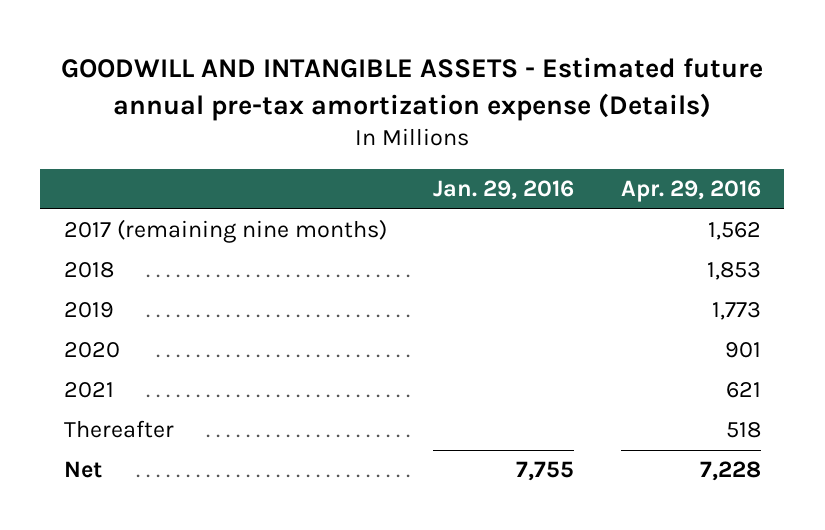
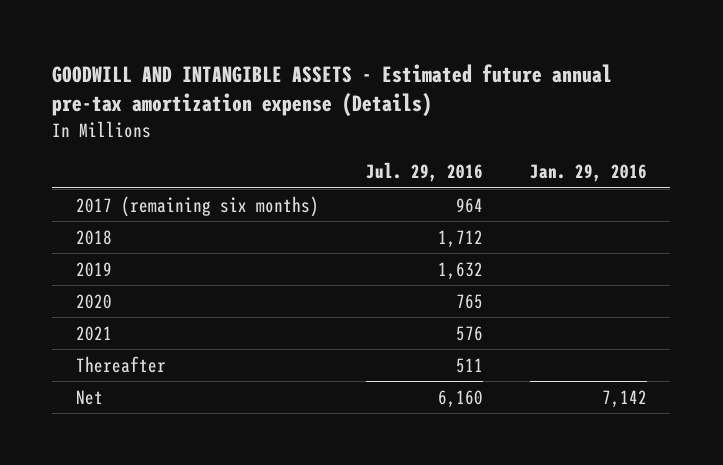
- | Jan. 29, 2016 | Apr. 29, 2016
+ | Jul. 29, 2016 | Jan. 29, 2016
- 2017 (remaining nine months) | | 1,562
+ 2017 (remaining six months) | 964 |
- Net | 7,755 | 7,228
+ Net | 6,160 | 7,142

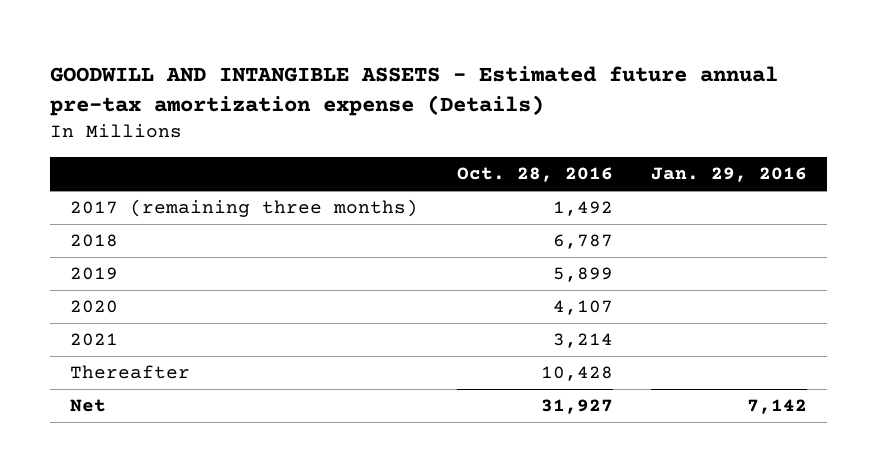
- | Jul. 29, 2016 | Jan. 29, 2016
+ | Oct. 28, 2016 | Jan. 29, 2016
- 2017 (remaining six months) | 964 |
+ 2017 (remaining three months) | 1,492 |

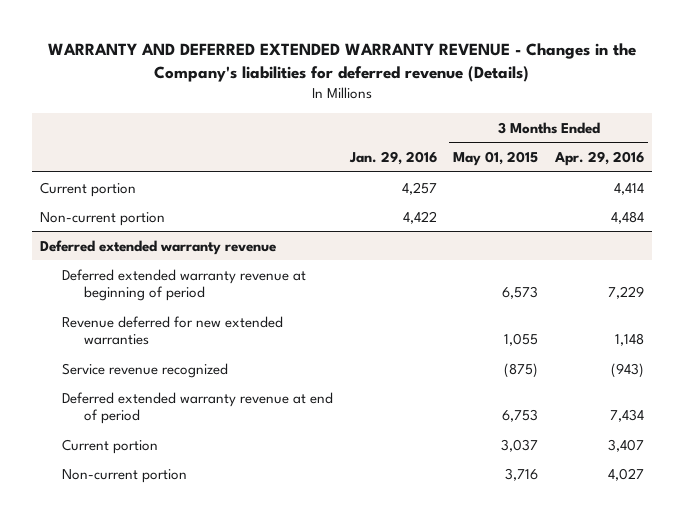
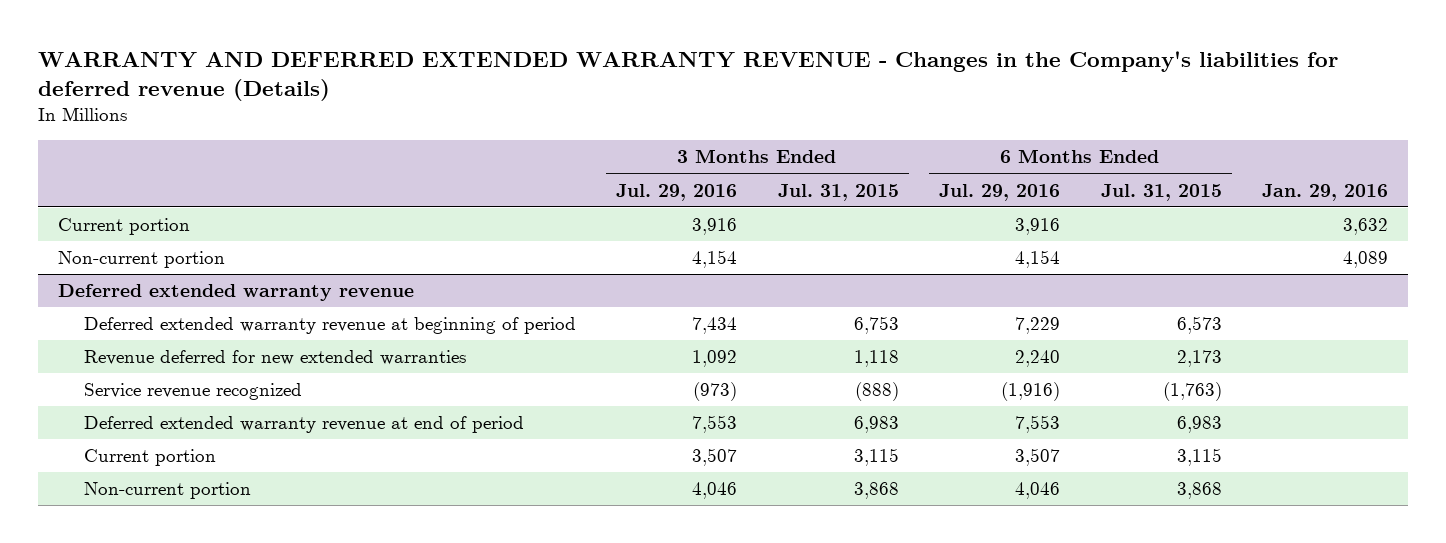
- | Jan. 29, 2016 | 3 Months Ended May 01, 2015 | 3 Months Ended Apr. 29, 2016
+ | 3 Months Ended Jul. 29, 2016 | 3 Months Ended Jul. 31, 2015 | 6 Months Ended Jul. 29, 2016 | 6 Months Ended Jul. 31, 2015 | Jan. 29, 2016
- Current portion | 4,257 | | 4,414
- Non-current portion | 4,422 | | 4,484
+ Current portion | 3,916 | | 3,916 | | 3,632
+ Non-current portion | 4,154 | | 4,154 | | 4,089

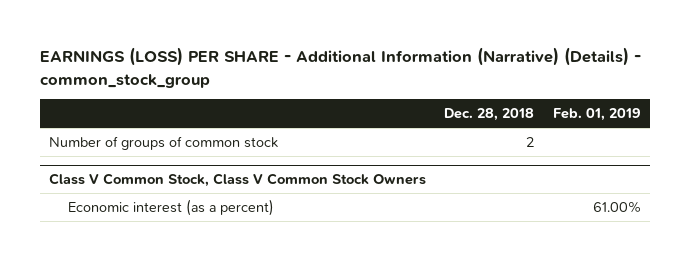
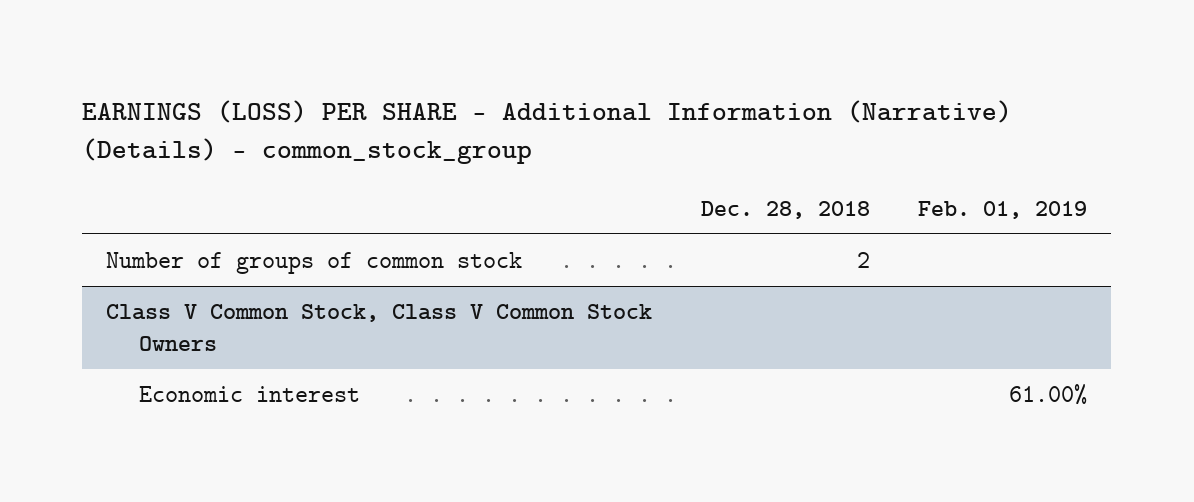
@ Class V Common Stock, Class V Common Stock Owners
- Economic interest (as a percent) | | 61.00%
+ Economic interest | | 61.00%

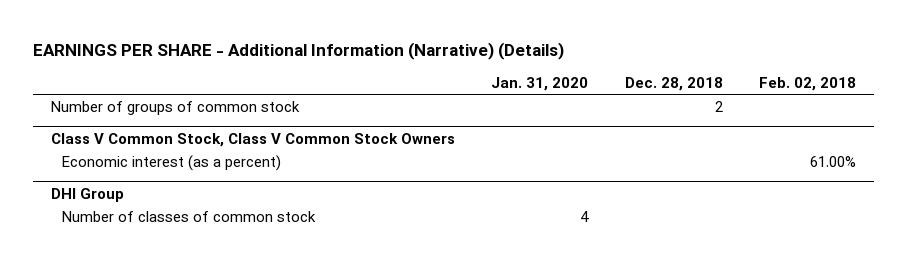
- EARNINGS (LOSS) PER SHARE - Additional Information (Narrative) (Details) - common_stock_group
+ EARNINGS PER SHARE - Additional Information (Narrative) (Details)
- | Dec. 28, 2018 | Feb. 01, 2019
+ | Jan. 31, 2020 | Dec. 28, 2018 | Feb. 02, 2018
@ Class V Common Stock, Class V Common Stock Owners
- Economic interest | | 61.00%
+ Economic interest (as a percent) | | | 61.00%
+ DHI Group
+ Number of classes of common stock | 4 | |

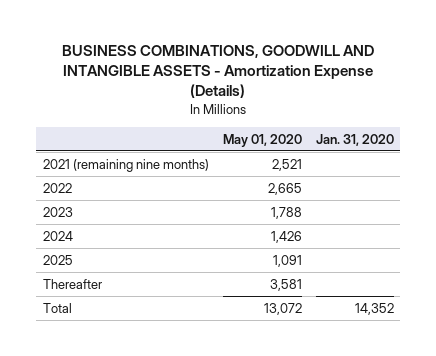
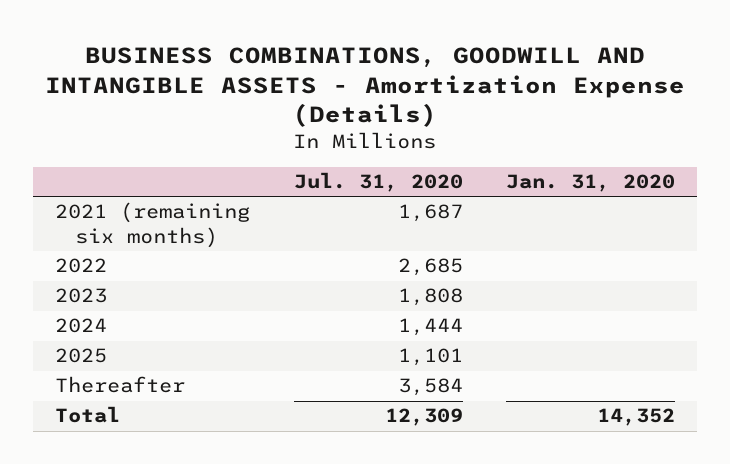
- | May 01, 2020 | Jan. 31, 2020
+ | Jul. 31, 2020 | Jan. 31, 2020
- 2021 (remaining nine months) | 2,521 |
+ 2021 (remaining six months) | 1,687 |

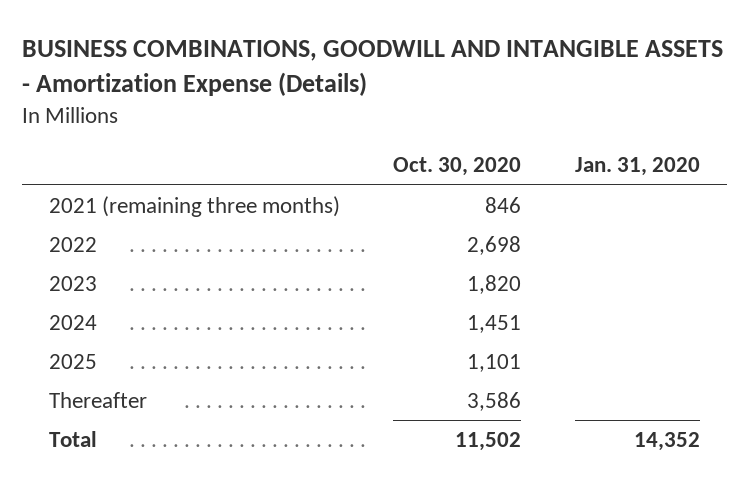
- | Jul. 31, 2020 | Jan. 31, 2020
+ | Oct. 30, 2020 | Jan. 31, 2020
- 2021 (remaining six months) | 1,687 |
+ 2021 (remaining three months) | 846 |

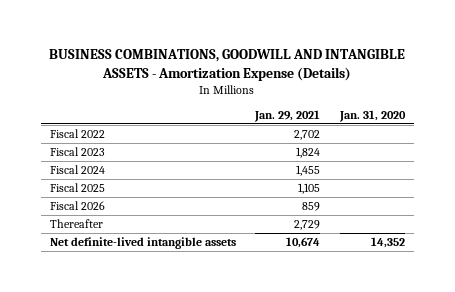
- | Oct. 30, 2020 | Jan. 31, 2020
+ | Jan. 29, 2021 | Jan. 31, 2020
- 2021 (remaining three months) | 846 |
- 2022 | 2,698 |
- 2023 | 1,820 |
- 2024 | 1,451 |
- 2025 | 1,101 |
+ Fiscal 2022 | 2,702 |
+ Fiscal 2023 | 1,824 |
+ Fiscal 2024 | 1,455 |
+ Fiscal 2025 | 1,105 |
+ Fiscal 2026 | 859 |
- Total | 11,502 | 14,352
+ Net definite-lived intangible assets | 10,674 | 14,352

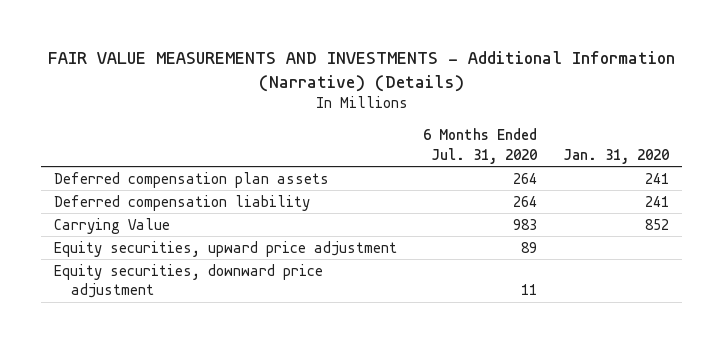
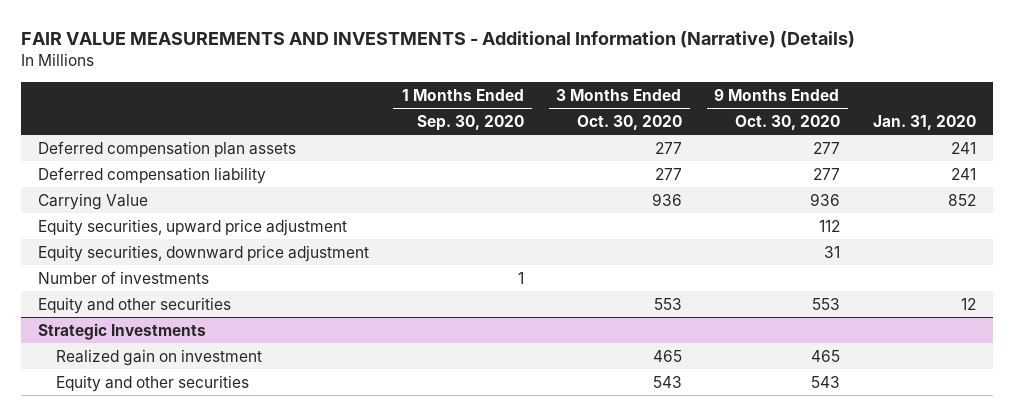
- | 6 Months Ended Jul. 31, 2020 | Jan. 31, 2020
+ | 1 Months Ended Sep. 30, 2020 | 3 Months Ended Oct. 30, 2020 | 9 Months Ended Oct. 30, 2020 | Jan. 31, 2020
+ Number of investments | 1 | | |
+ Equity and other securities | | 553 | 553 | 12
+ Strategic Investments
+ Realized gain on investment | | 465 | 465 |
+ Equity and other securities | | 543 | 543 |

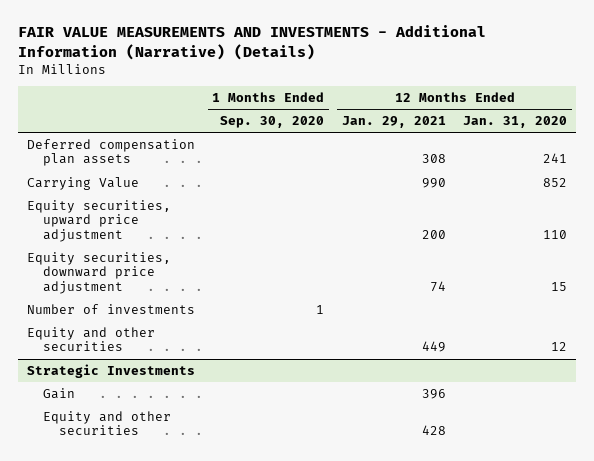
- | 1 Months Ended Sep. 30, 2020 | 3 Months Ended Oct. 30, 2020 | 9 Months Ended Oct. 30, 2020 | Jan. 31, 2020
+ | 1 Months Ended Sep. 30, 2020 | 12 Months Ended Jan. 29, 2021 | 12 Months Ended Jan. 31, 2020
- Deferred compensation liability | | 277 | 277 | 241
@ Strategic Investments
- Realized gain on investment | | 465 | 465 |
+ Gain | | 396 |

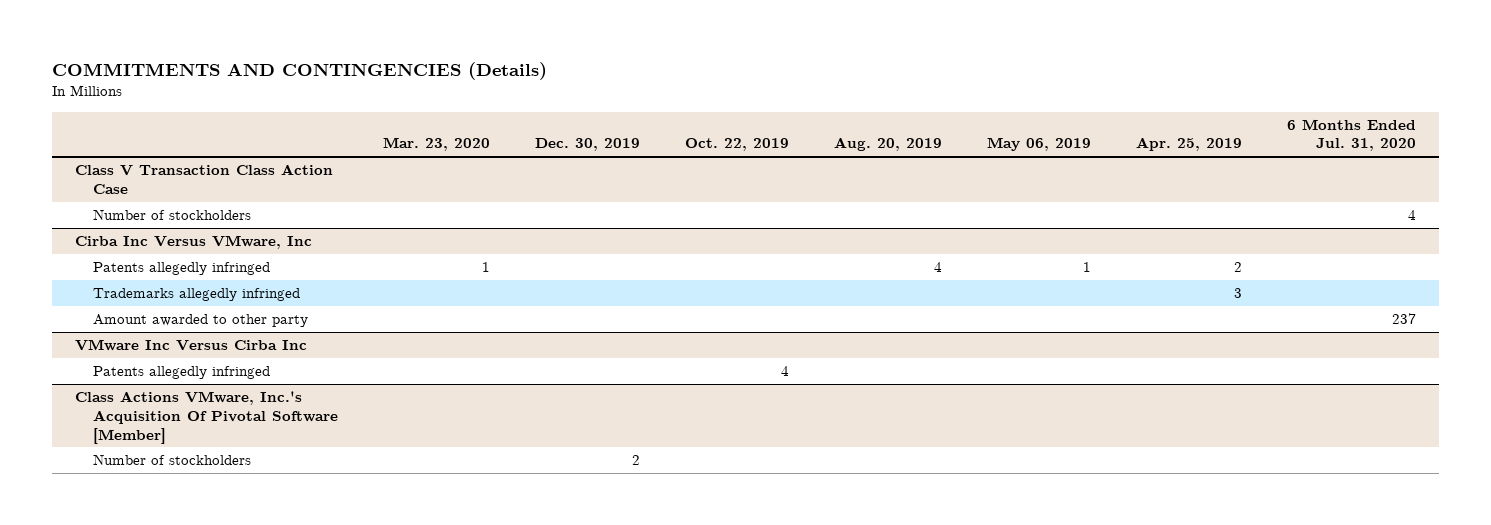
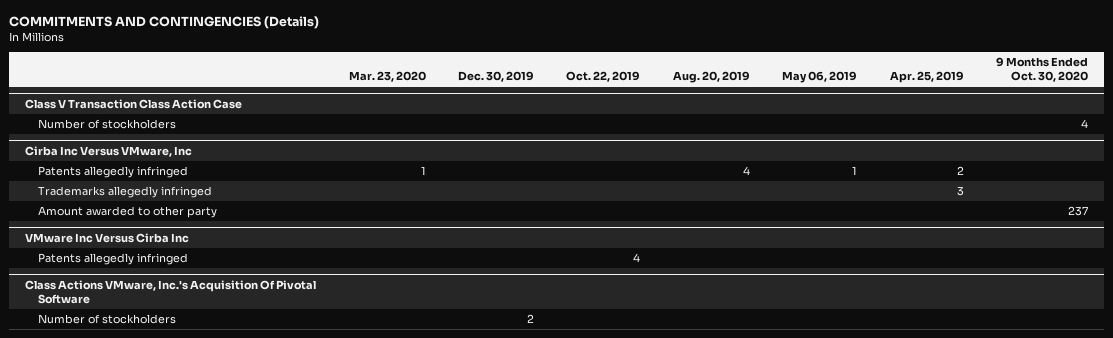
- | Mar. 23, 2020 | Dec. 30, 2019 | Oct. 22, 2019 | Aug. 20, 2019 | May 06, 2019 | Apr. 25, 2019 | 6 Months Ended Jul. 31, 2020
+ | Mar. 23, 2020 | Dec. 30, 2019 | Oct. 22, 2019 | Aug. 20, 2019 | May 06, 2019 | Apr. 25, 2019 | 9 Months Ended Oct. 30, 2020
- Class Actions VMware, Inc.'s Acquisition Of Pivotal Software [Member]
+ Class Actions VMware, Inc.'s Acquisition Of Pivotal Software

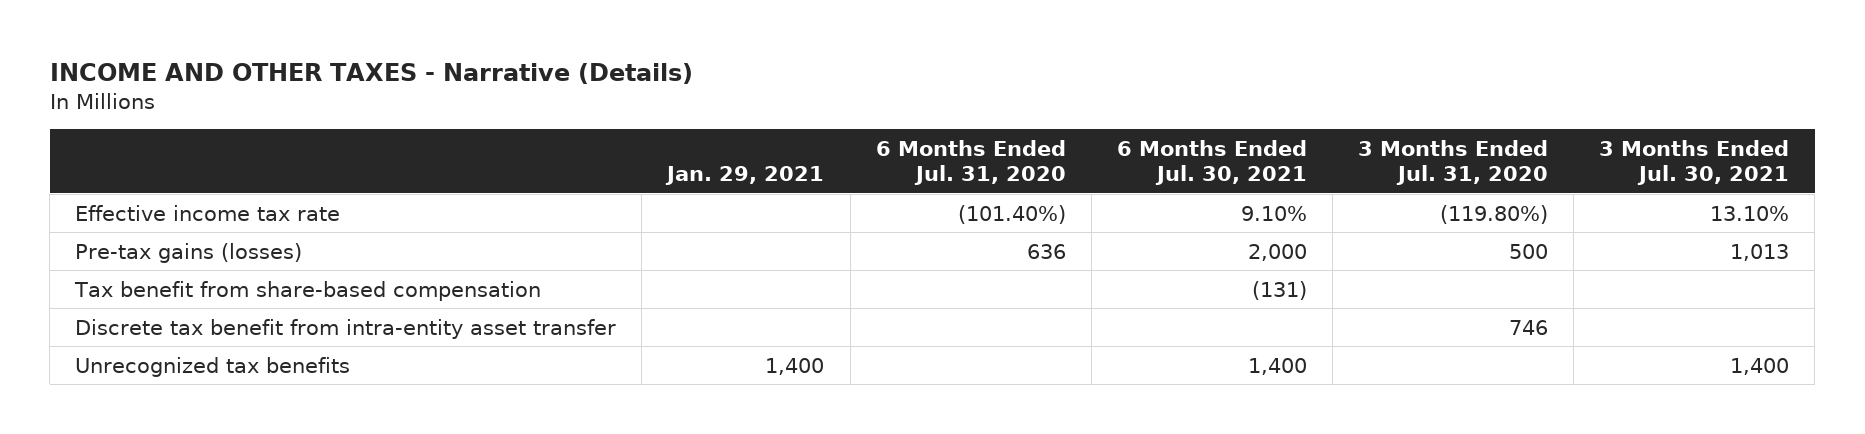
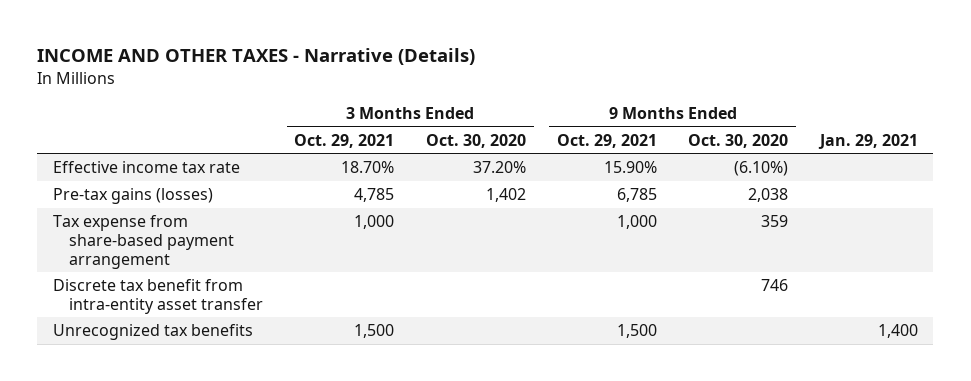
- | Jan. 29, 2021 | 6 Months Ended Jul. 31, 2020 | 6 Months Ended Jul. 30, 2021 | 3 Months Ended Jul. 31, 2020 | 3 Months Ended Jul. 30, 2021
+ | 3 Months Ended Oct. 29, 2021 | 3 Months Ended Oct. 30, 2020 | 9 Months Ended Oct. 29, 2021 | 9 Months Ended Oct. 30, 2020 | Jan. 29, 2021
- Tax benefit from share-based compensation | | | (131) | |
+ Tax expense from share-based payment arrangement | 1,000 | | 1,000 | 359 |

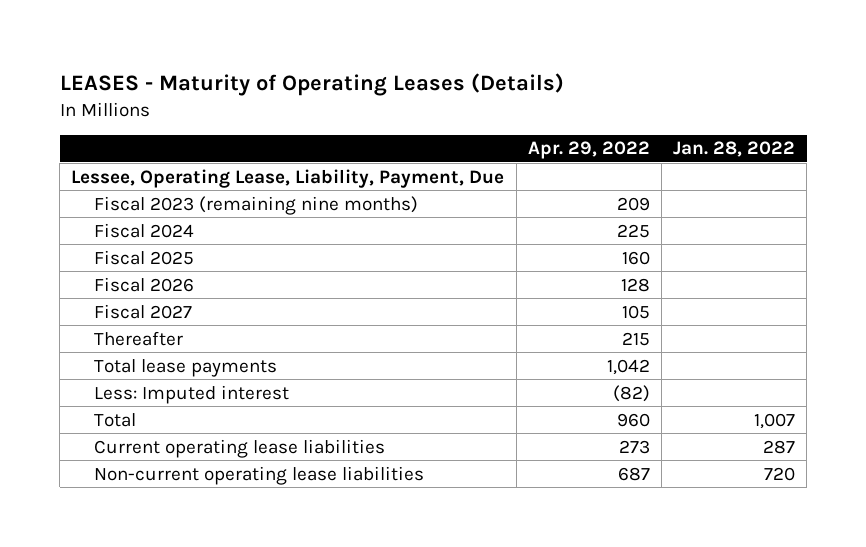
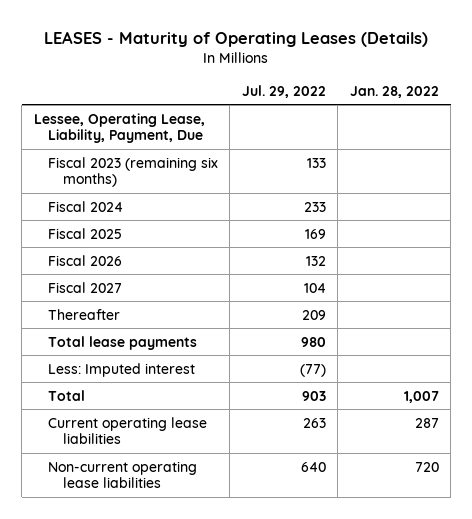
- | Apr. 29, 2022 | Jan. 28, 2022
+ | Jul. 29, 2022 | Jan. 28, 2022
- Fiscal 2023 (remaining nine months) | 209 |
+ Fiscal 2023 (remaining six months) | 133 |

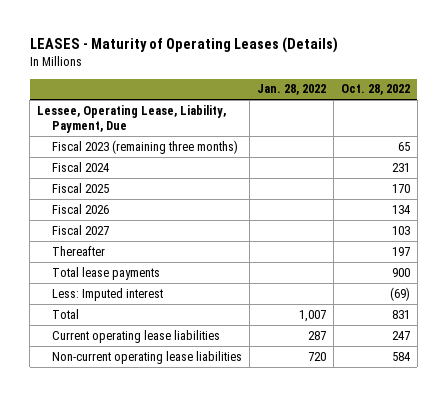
- | Jul. 29, 2022 | Jan. 28, 2022
+ | Jan. 28, 2022 | Oct. 28, 2022
- Fiscal 2023 (remaining six months) | 133 |
+ Fiscal 2023 (remaining three months) | | 65

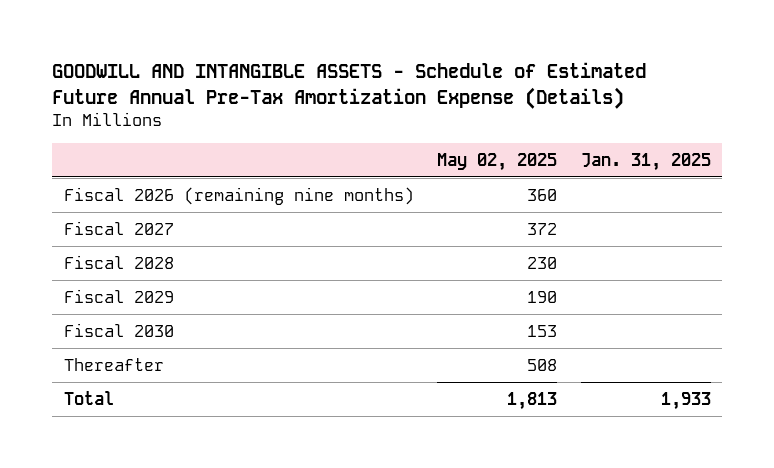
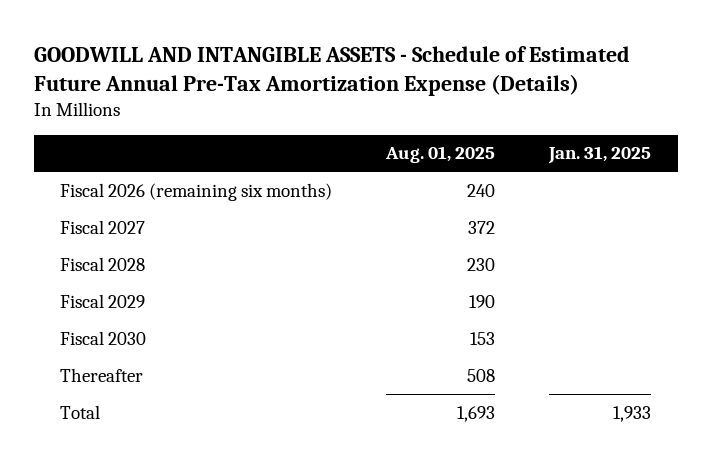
- | May 02, 2025 | Jan. 31, 2025
+ | Aug. 01, 2025 | Jan. 31, 2025
- Fiscal 2026 (remaining nine months) | 360 |
+ Fiscal 2026 (remaining six months) | 240 |

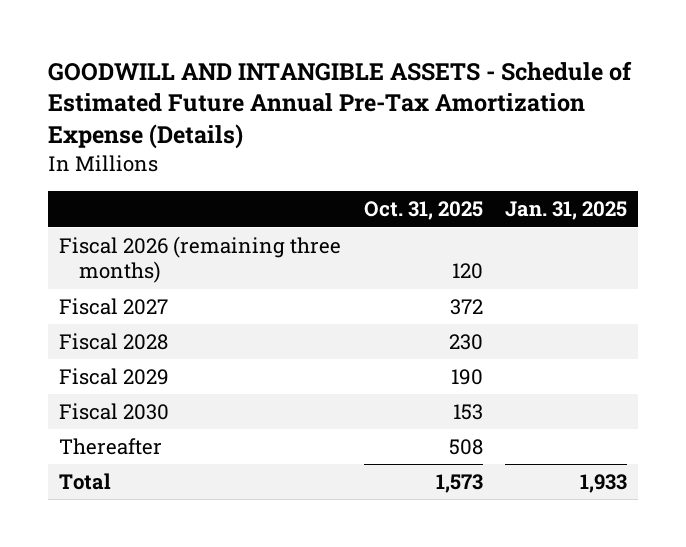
- | Aug. 01, 2025 | Jan. 31, 2025
+ | Oct. 31, 2025 | Jan. 31, 2025
- Fiscal 2026 (remaining six months) | 240 |
+ Fiscal 2026 (remaining three months) | 120 |

